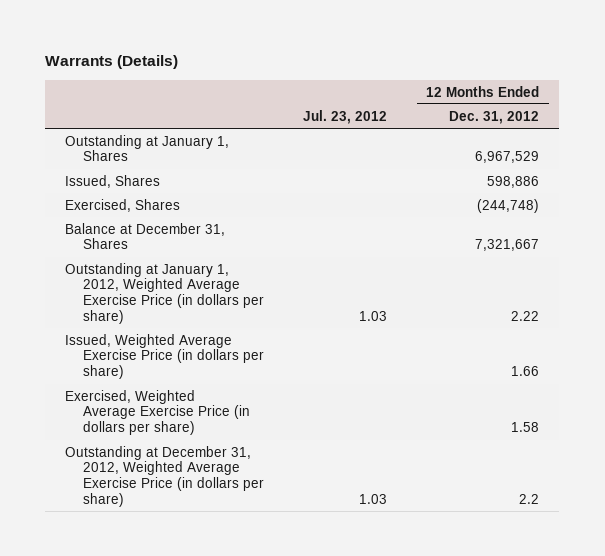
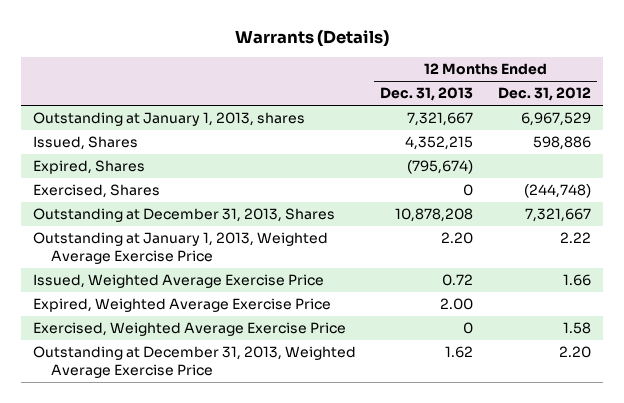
- | Jul. 23, 2012 | 12 Months Ended Dec. 31, 2012
+ | 12 Months Ended Dec. 31, 2013 | 12 Months Ended Dec. 31, 2012
- Outstanding at January 1, Shares | | 6,967,529
+ Outstanding at January 1, 2013, shares | 7,321,667 | 6,967,529
+ Expired, Shares | (795,674) |
- Balance at December 31, Shares | | 7,321,667
- Outstanding at January 1, 2012, Weighted Average Exercise Price (in dollars per share) | 1.03 | 2.22
- Issued, Weighted Average Exercise Price (in dollars per share) | | 1.66
- Exercised, Weighted Average Exercise Price (in dollars per share) | | 1.58
- Outstanding at December 31, 2012, Weighted Average Exercise Price (in dollars per share) | 1.03 | 2.2
+ Outstanding at December 31, 2013, Shares | 10,878,208 | 7,321,667
+ Outstanding at January 1, 2013, Weighted Average Exercise Price | 2.20 | 2.22
+ Issued, Weighted Average Exercise Price | 0.72 | 1.66
+ Expired, Weighted Average Exercise Price | 2.00 |
+ Exercised, Weighted Average Exercise Price | 0 | 1.58
+ Outstanding at December 31, 2013, Weighted Average Exercise Price | 1.62 | 2.20

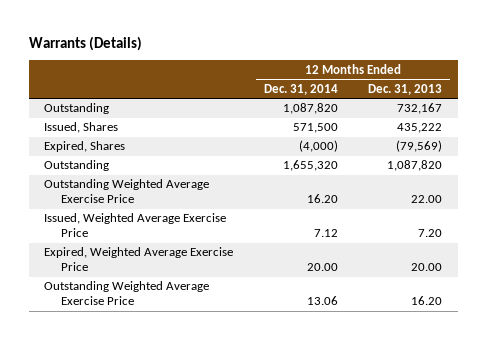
- | 12 Months Ended Dec. 31, 2013 | 12 Months Ended Dec. 31, 2012
+ | 12 Months Ended Dec. 31, 2014 | 12 Months Ended Dec. 31, 2013
- Outstanding at January 1, 2013, shares | 7,321,667 | 6,967,529
- Issued, Shares | 4,352,215 | 598,886
- Expired, Shares | (795,674) |
- Exercised, Shares | 0 | (244,748)
- Outstanding at December 31, 2013, Shares | 10,878,208 | 7,321,667
- Outstanding at January 1, 2013, Weighted Average Exercise Price | 2.20 | 2.22
- Issued, Weighted Average Exercise Price | 0.72 | 1.66
- Expired, Weighted Average Exercise Price | 2.00 |
- Exercised, Weighted Average Exercise Price | 0 | 1.58
- Outstanding at December 31, 2013, Weighted Average Exercise Price | 1.62 | 2.20
+ Outstanding | 1,087,820 | 732,167
+ Issued, Shares | 571,500 | 435,222
+ Expired, Shares | (4,000) | (79,569)
+ Outstanding | 1,655,320 | 1,087,820
+ Outstanding Weighted Average Exercise Price | 16.20 | 22.00
+ Issued, Weighted Average Exercise Price | 7.12 | 7.20
+ Expired, Weighted Average Exercise Price | 20.00 | 20.00
+ Outstanding Weighted Average Exercise Price | 13.06 | 16.20

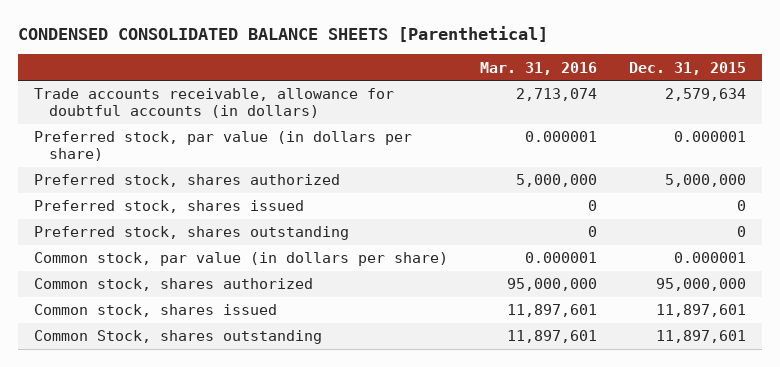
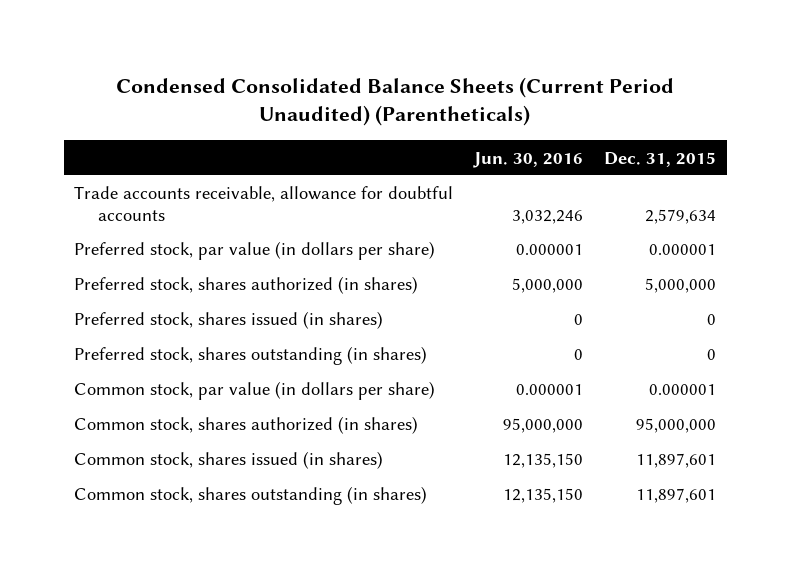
- CONDENSED CONSOLIDATED BALANCE SHEETS [Parenthetical]
+ Condensed Consolidated Balance Sheets (Current Period Unaudited) (Parentheticals)
- | Mar. 31, 2016 | Dec. 31, 2015
+ | Jun. 30, 2016 | Dec. 31, 2015
- Trade accounts receivable, allowance for doubtful accounts (in dollars) | 2,713,074 | 2,579,634
+ Trade accounts receivable, allowance for doubtful accounts | 3,032,246 | 2,579,634
- Preferred stock, shares authorized | 5,000,000 | 5,000,000
- Preferred stock, shares issued | 0 | 0
- Preferred stock, shares outstanding | 0 | 0
+ Preferred stock, shares authorized (in shares) | 5,000,000 | 5,000,000
+ Preferred stock, shares issued (in shares) | 0 | 0
+ Preferred stock, shares outstanding (in shares) | 0 | 0
- Common stock, shares authorized | 95,000,000 | 95,000,000
- Common stock, shares issued | 11,897,601 | 11,897,601
- Common Stock, shares outstanding | 11,897,601 | 11,897,601
+ Common stock, shares authorized (in shares) | 95,000,000 | 95,000,000
+ Common stock, shares issued (in shares) | 12,135,150 | 11,897,601
+ Common stock, shares outstanding (in shares) | 12,135,150 | 11,897,601

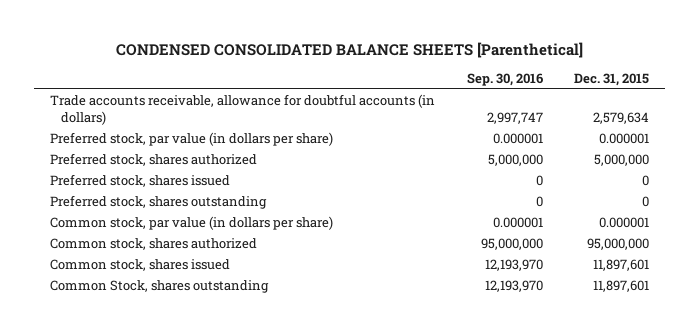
- Condensed Consolidated Balance Sheets (Current Period Unaudited) (Parentheticals)
+ CONDENSED CONSOLIDATED BALANCE SHEETS [Parenthetical]
- | Jun. 30, 2016 | Dec. 31, 2015
+ | Sep. 30, 2016 | Dec. 31, 2015
- Trade accounts receivable, allowance for doubtful accounts | 3,032,246 | 2,579,634
+ Trade accounts receivable, allowance for doubtful accounts (in dollars) | 2,997,747 | 2,579,634
- Preferred stock, shares authorized (in shares) | 5,000,000 | 5,000,000
- Preferred stock, shares issued (in shares) | 0 | 0
- Preferred stock, shares outstanding (in shares) | 0 | 0
+ Preferred stock, shares authorized | 5,000,000 | 5,000,000
+ Preferred stock, shares issued | 0 | 0
+ Preferred stock, shares outstanding | 0 | 0
- Common stock, shares authorized (in shares) | 95,000,000 | 95,000,000
- Common stock, shares issued (in shares) | 12,135,150 | 11,897,601
- Common stock, shares outstanding (in shares) | 12,135,150 | 11,897,601
+ Common stock, shares authorized | 95,000,000 | 95,000,000
+ Common stock, shares issued | 12,193,970 | 11,897,601
+ Common Stock, shares outstanding | 12,193,970 | 11,897,601

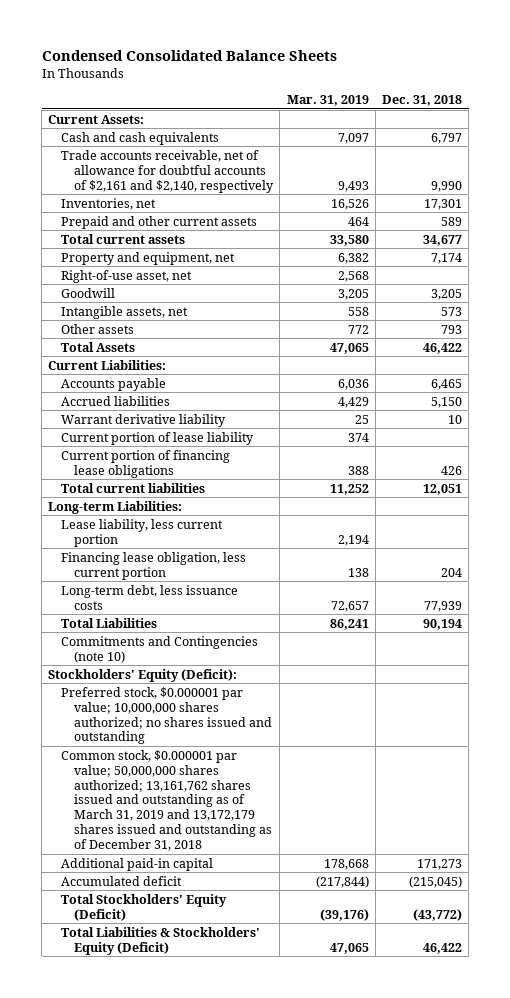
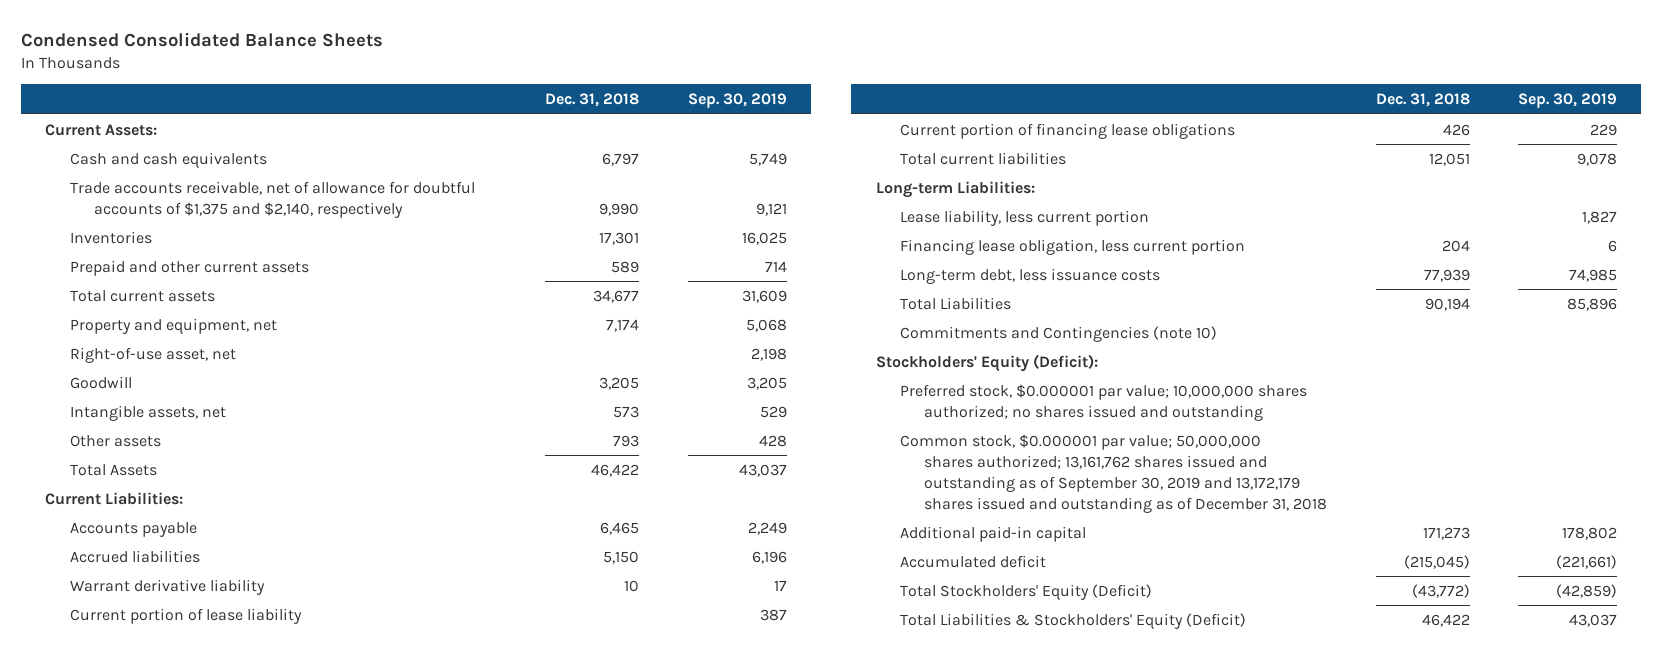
- | Mar. 31, 2019 | Dec. 31, 2018
+ | Dec. 31, 2018 | Sep. 30, 2019
- Trade accounts receivable, net of allowance for doubtful accounts of $2,161 and $2,140, respectively | 9,493 | 9,990
- Inventories, net | 16,526 | 17,301
+ Trade accounts receivable, net of allowance for doubtful accounts of $1,375 and $2,140, respectively | 9,990 | 9,121
+ Inventories | 17,301 | 16,025
- Common stock, $0.000001 par value; 50,000,000 shares authorized; 13,161,762 shares issued and outstanding as of March 31, 2019 and 13,172,179 shares issued and outstanding as of December 31, 2018
+ Common stock, $0.000001 par value; 50,000,000 shares authorized; 13,161,762 shares issued and outstanding as of September 30, 2019 and 13,172,179 shares issued and outstanding as of December 31, 2018

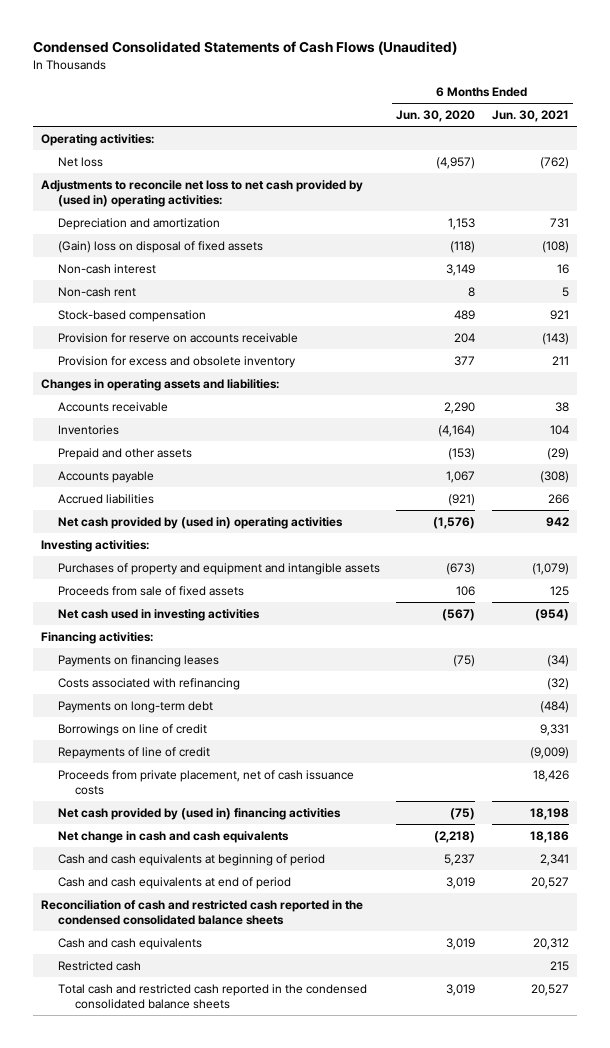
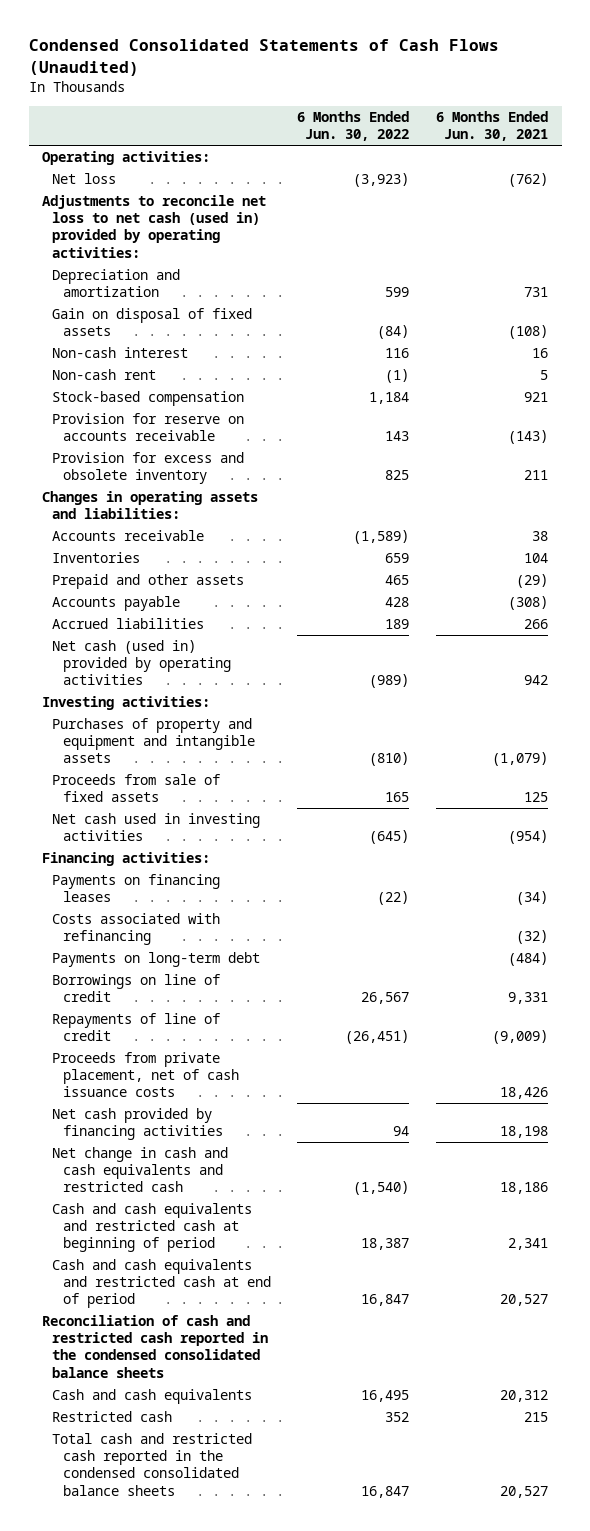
- | 6 Months Ended Jun. 30, 2020 | 6 Months Ended Jun. 30, 2021
+ | 6 Months Ended Jun. 30, 2022 | 6 Months Ended Jun. 30, 2021
- Adjustments to reconcile net loss to net cash provided by (used in) operating activities:
+ Adjustments to reconcile net loss to net cash (used in) provided by operating activities:
- (Gain) loss on disposal of fixed assets | (118) | (108)
+ Gain on disposal of fixed assets | (84) | (108)
- Net cash provided by (used in) operating activities | (1,576) | 942
+ Net cash (used in) provided by operating activities | (989) | 942
- Net cash provided by (used in) financing activities | (75) | 18,198
- Net change in cash and cash equivalents | (2,218) | 18,186
- Cash and cash equivalents at beginning of period | 5,237 | 2,341
- Cash and cash equivalents at end of period | 3,019 | 20,527
+ Net cash provided by financing activities | 94 | 18,198
+ Net change in cash and cash equivalents and restricted cash | (1,540) | 18,186
+ Cash and cash equivalents and restricted cash at beginning of period | 18,387 | 2,341
+ Cash and cash equivalents and restricted cash at end of period | 16,847 | 20,527

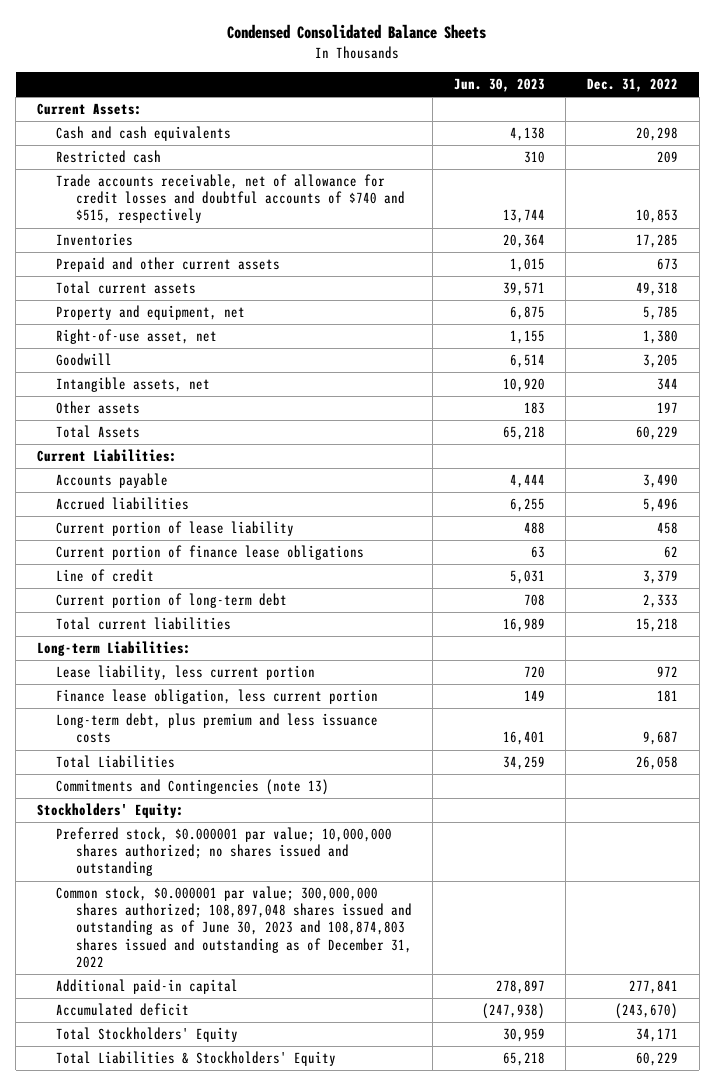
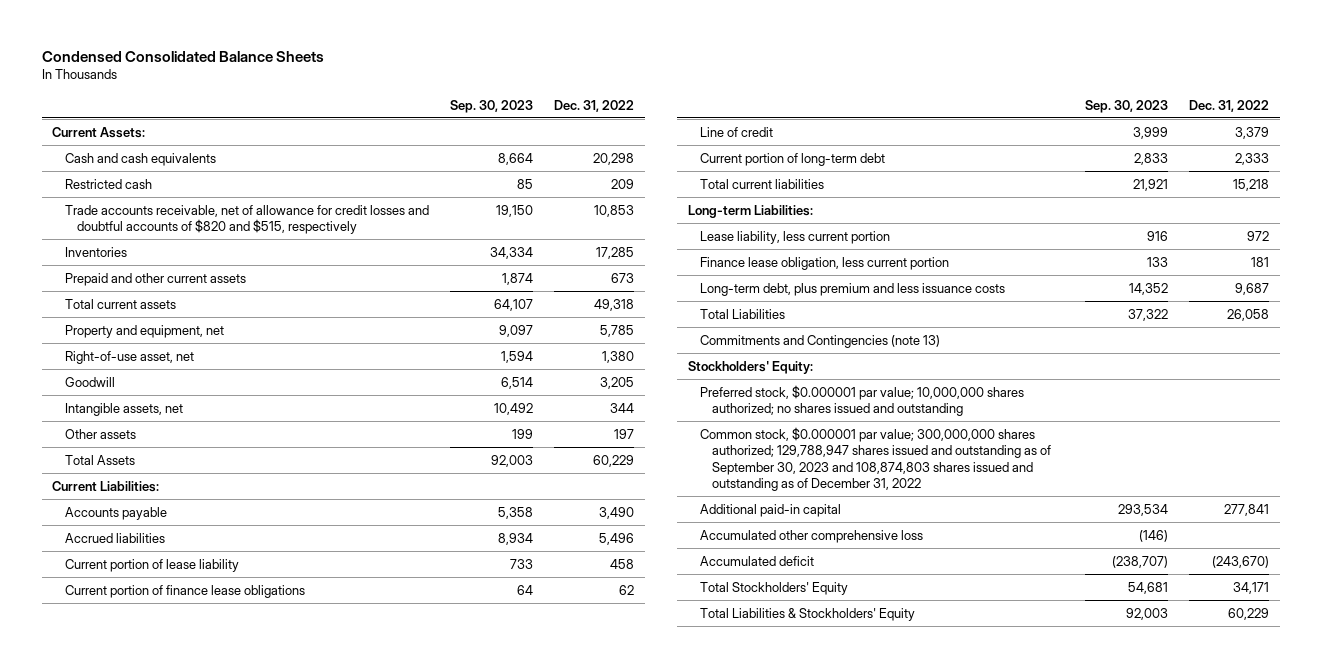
- | Jun. 30, 2023 | Dec. 31, 2022
+ | Sep. 30, 2023 | Dec. 31, 2022
- Trade accounts receivable, net of allowance for credit losses and doubtful accounts of $740 and $515, respectively | 13,744 | 10,853
+ Trade accounts receivable, net of allowance for credit losses and doubtful accounts of $820 and $515, respectively | 19,150 | 10,853
- Common stock, $0.000001 par value; 300,000,000 shares authorized; 108,897,048 shares issued and outstanding as of June 30, 2023 and 108,874,803 shares issued and outstanding as of December 31, 2022
+ Common stock, $0.000001 par value; 300,000,000 shares authorized; 129,788,947 shares issued and outstanding as of September 30, 2023 and 108,874,803 shares issued and outstanding as of December 31, 2022
+ Accumulated other comprehensive loss | (146) |

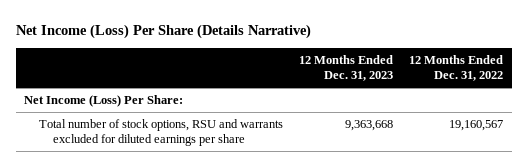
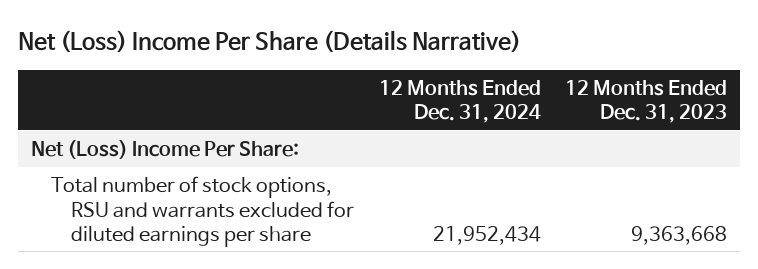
- Net Income (Loss) Per Share (Details Narrative)
+ Net (Loss) Income Per Share (Details Narrative)
- | 12 Months Ended Dec. 31, 2023 | 12 Months Ended Dec. 31, 2022
+ | 12 Months Ended Dec. 31, 2024 | 12 Months Ended Dec. 31, 2023
- Net Income (Loss) Per Share:
+ Net (Loss) Income Per Share:

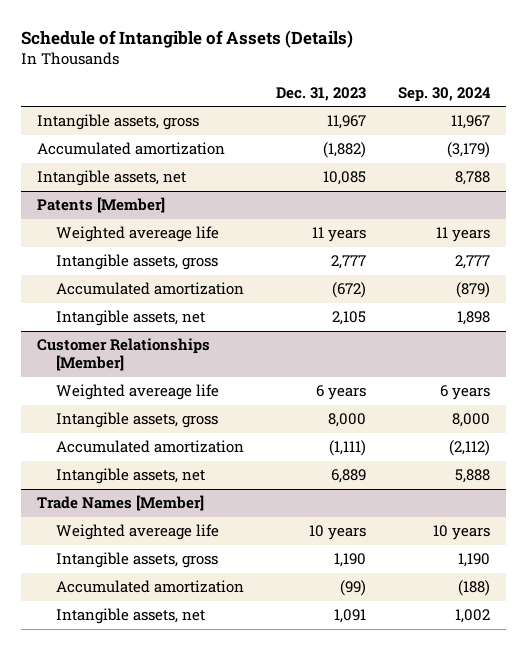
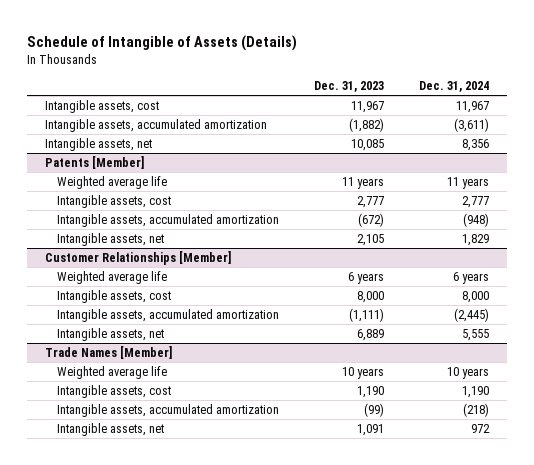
- | Dec. 31, 2023 | Sep. 30, 2024
+ | Dec. 31, 2023 | Dec. 31, 2024
- Intangible assets, gross | 11,967 | 11,967
- Accumulated amortization | (1,882) | (3,179)
+ Intangible assets, cost | 11,967 | 11,967
+ Intangible assets, accumulated amortization | (1,882) | (3,611)
@ Patents [Member]
- Weighted avereage life | 11 years | 11 years
- Intangible assets, gross | 2,777 | 2,777
- Accumulated amortization | (672) | (879)
+ Weighted average life | 11 years | 11 years
+ Intangible assets, cost | 2,777 | 2,777
+ Intangible assets, accumulated amortization | (672) | (948)
@ Customer Relationships [Member]
- Weighted avereage life | 6 years | 6 years
- Intangible assets, gross | 8,000 | 8,000
- Accumulated amortization | (1,111) | (2,112)
+ Weighted average life | 6 years | 6 years
+ Intangible assets, cost | 8,000 | 8,000
+ Intangible assets, accumulated amortization | (1,111) | (2,445)
@ Trade Names [Member]
- Weighted avereage life | 10 years | 10 years
- Intangible assets, gross | 1,190 | 1,190
- Accumulated amortization | (99) | (188)
+ Weighted average life | 10 years | 10 years
+ Intangible assets, cost | 1,190 | 1,190
+ Intangible assets, accumulated amortization | (99) | (218)

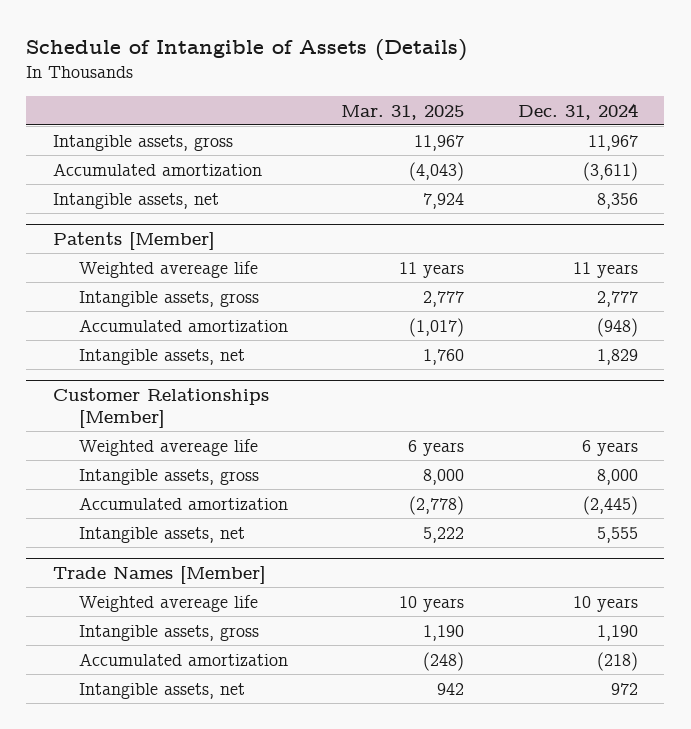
- | Dec. 31, 2023 | Dec. 31, 2024
+ | Mar. 31, 2025 | Dec. 31, 2024
- Intangible assets, cost | 11,967 | 11,967
- Intangible assets, accumulated amortization | (1,882) | (3,611)
+ Intangible assets, gross | 11,967 | 11,967
+ Accumulated amortization | (4,043) | (3,611)
@ Patents [Member]
- Weighted average life | 11 years | 11 years
- Intangible assets, cost | 2,777 | 2,777
- Intangible assets, accumulated amortization | (672) | (948)
+ Weighted avereage life | 11 years | 11 years
+ Intangible assets, gross | 2,777 | 2,777
+ Accumulated amortization | (1,017) | (948)
@ Customer Relationships [Member]
- Weighted average life | 6 years | 6 years
- Intangible assets, cost | 8,000 | 8,000
- Intangible assets, accumulated amortization | (1,111) | (2,445)
+ Weighted avereage life | 6 years | 6 years
+ Intangible assets, gross | 8,000 | 8,000
+ Accumulated amortization | (2,778) | (2,445)
@ Trade Names [Member]
- Weighted average life | 10 years | 10 years
- Intangible assets, cost | 1,190 | 1,190
- Intangible assets, accumulated amortization | (99) | (218)
+ Weighted avereage life | 10 years | 10 years
+ Intangible assets, gross | 1,190 | 1,190
+ Accumulated amortization | (248) | (218)

